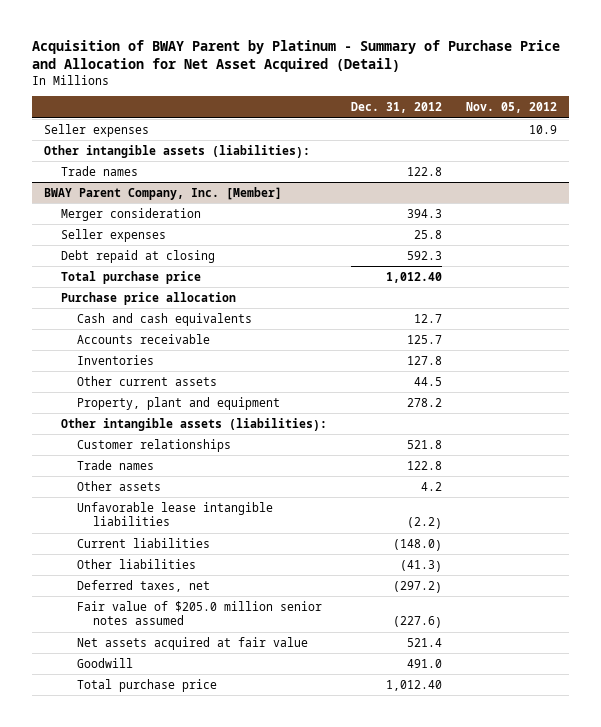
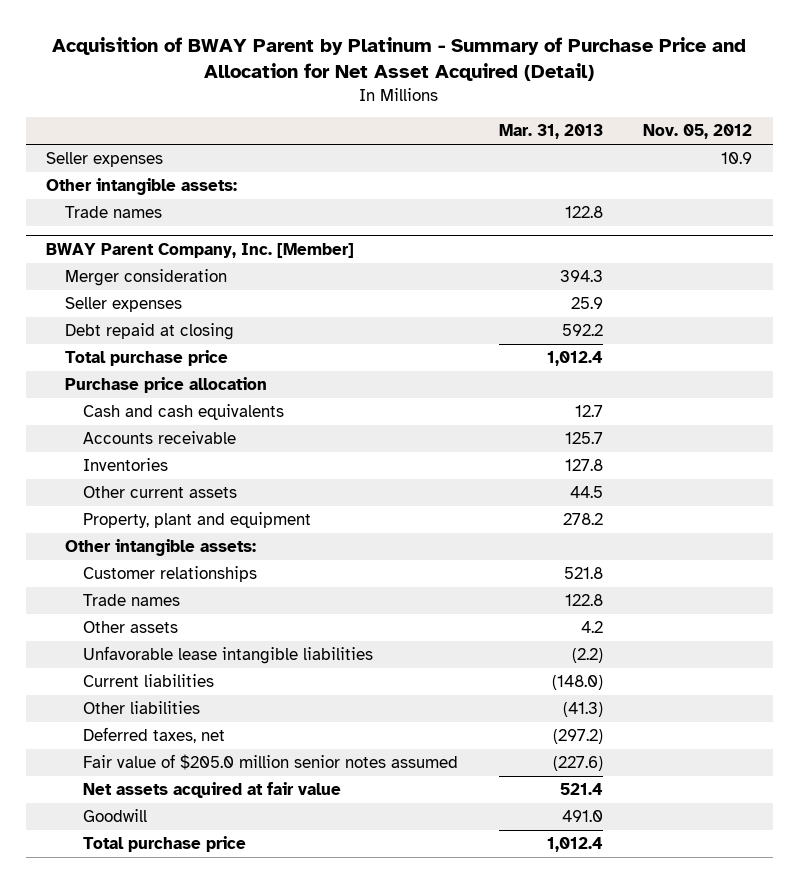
- | Dec. 31, 2012 | Nov. 05, 2012
+ | Mar. 31, 2013 | Nov. 05, 2012
- Other intangible assets (liabilities):
+ Other intangible assets:
@ BWAY Parent Company, Inc. [Member]
- Other intangible assets (liabilities):
+ Other intangible assets:

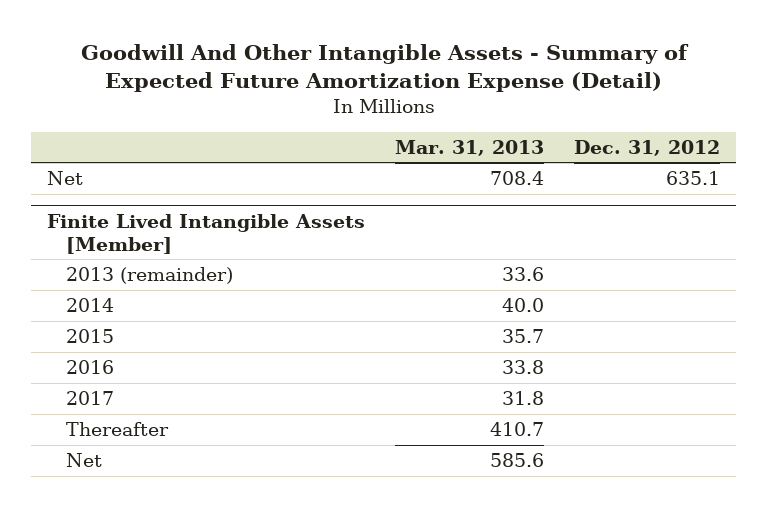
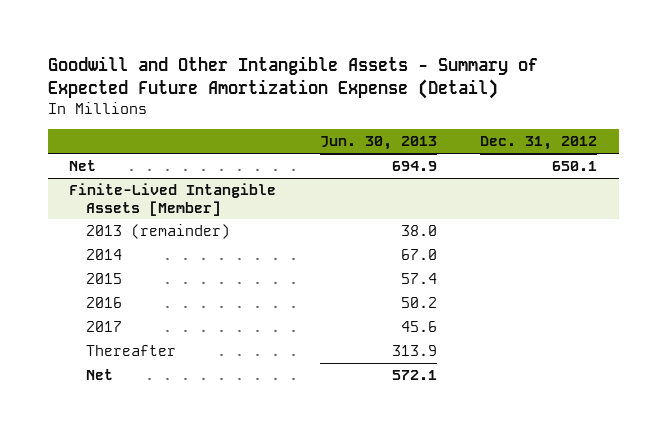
- Goodwill And Other Intangible Assets - Summary of Expected Future Amortization Expense (Detail)
+ Goodwill and Other Intangible Assets - Summary of Expected Future Amortization Expense (Detail)
- | Mar. 31, 2013 | Dec. 31, 2012
+ | Jun. 30, 2013 | Dec. 31, 2012
- Net | 708.4 | 635.1
- Finite Lived Intangible Assets [Member]
+ Net | 694.9 | 650.1
+ Finite-Lived Intangible Assets [Member]

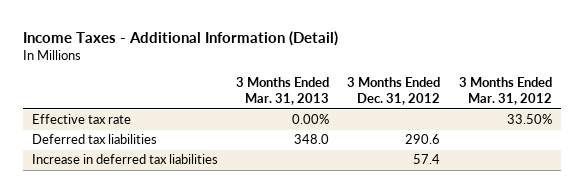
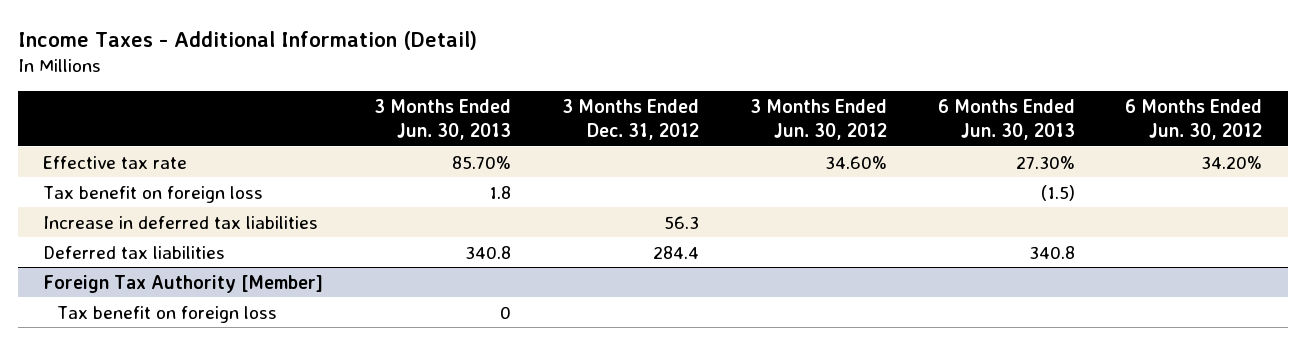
- | 3 Months Ended Mar. 31, 2013 | 3 Months Ended Dec. 31, 2012 | 3 Months Ended Mar. 31, 2012
+ | 3 Months Ended Jun. 30, 2013 | 3 Months Ended Dec. 31, 2012 | 3 Months Ended Jun. 30, 2012 | 6 Months Ended Jun. 30, 2013 | 6 Months Ended Jun. 30, 2012
- Deferred tax liabilities | 348.0 | 290.6 |
- Increase in deferred tax liabilities | | 57.4 |
+ Tax benefit on foreign loss | 1.8 | | | (1.5) |
+ Increase in deferred tax liabilities | | 56.3 | | |
+ Deferred tax liabilities | 340.8 | 284.4 | | 340.8 |
+ Foreign Tax Authority [Member]
+ Tax benefit on foreign loss | 0 | | | |

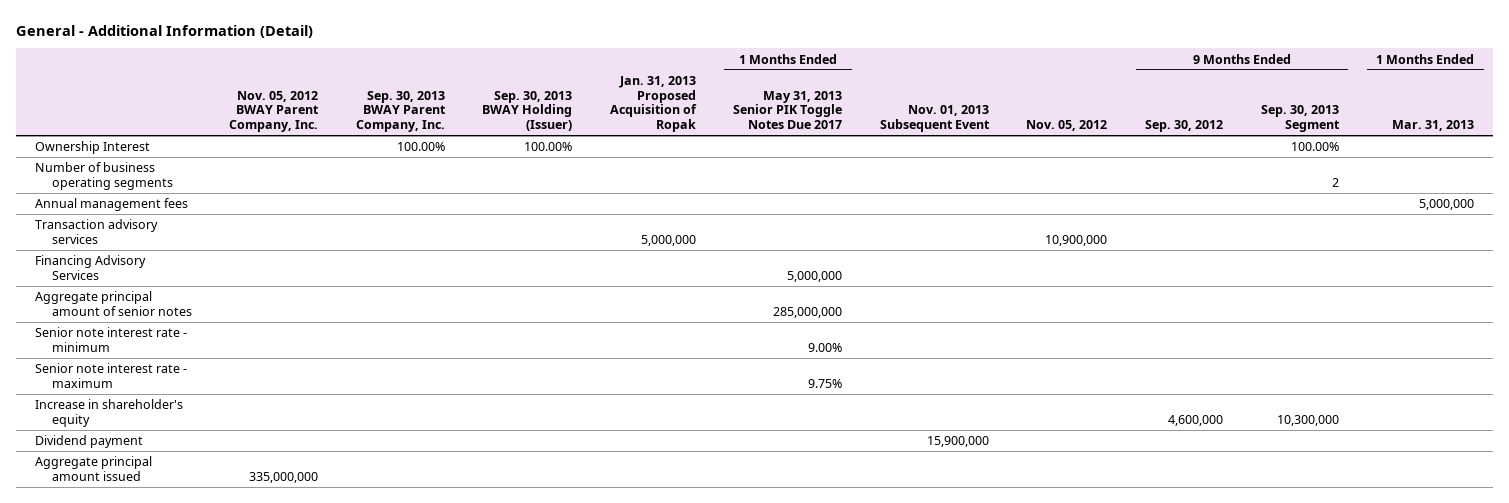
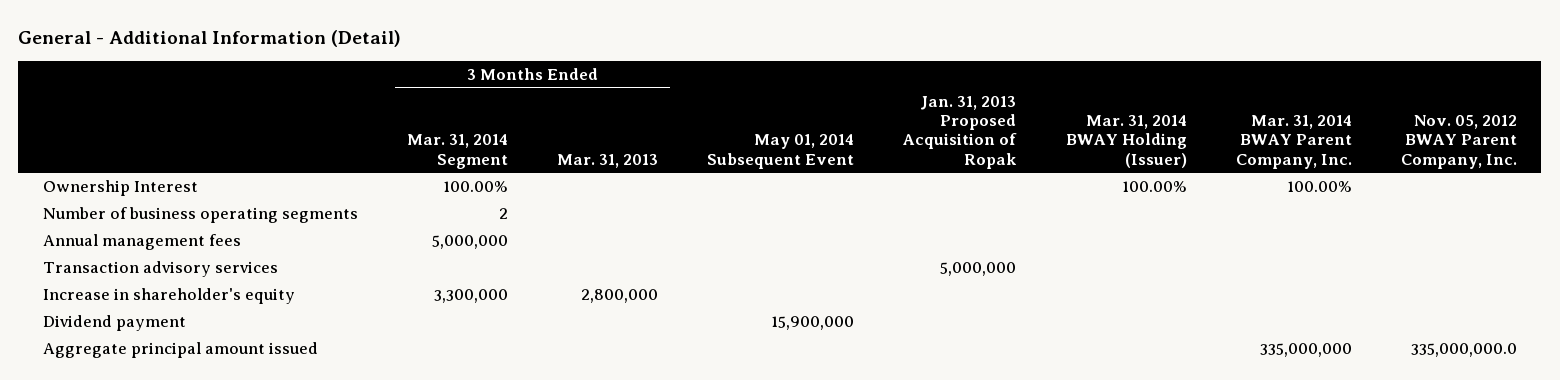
- | Nov. 05, 2012 BWAY Parent Company, Inc. | Sep. 30, 2013 BWAY Parent Company, Inc. | Sep. 30, 2013 BWAY Holding (Issuer) | Jan. 31, 2013 Proposed Acquisition of Ropak | 1 Months Ended May 31, 2013 Senior PIK Toggle Notes Due 2017 | Nov. 01, 2013 Subsequent Event | Nov. 05, 2012 | 9 Months Ended Sep. 30, 2012 | 9 Months Ended Sep. 30, 2013 Segment | 1 Months Ended Mar. 31, 2013
+ | 3 Months Ended Mar. 31, 2014 Segment | 3 Months Ended Mar. 31, 2013 | May 01, 2014 Subsequent Event | Jan. 31, 2013 Proposed Acquisition of Ropak | Mar. 31, 2014 BWAY Holding (Issuer) | Mar. 31, 2014 BWAY Parent Company, Inc. | Nov. 05, 2012 BWAY Parent Company, Inc.
- Financing Advisory Services | | | | | 5,000,000 | | | | |
- Aggregate principal amount of senior notes | | | | | 285,000,000 | | | | |
- Senior note interest rate - minimum | | | | | 9.00% | | | | |
- Senior note interest rate - maximum | | | | | 9.75% | | | | |
- Aggregate principal amount issued | 335,000,000 | | | | | | | | |
+ Aggregate principal amount issued | | | | | | 335,000,000 | 335,000,000.0

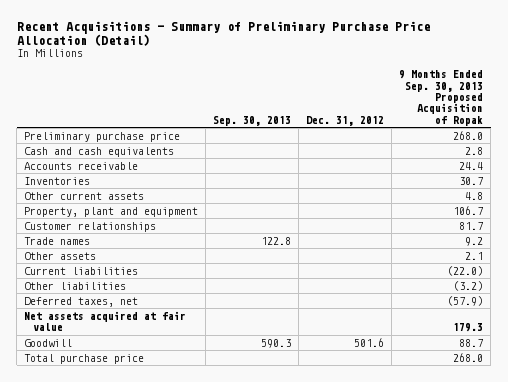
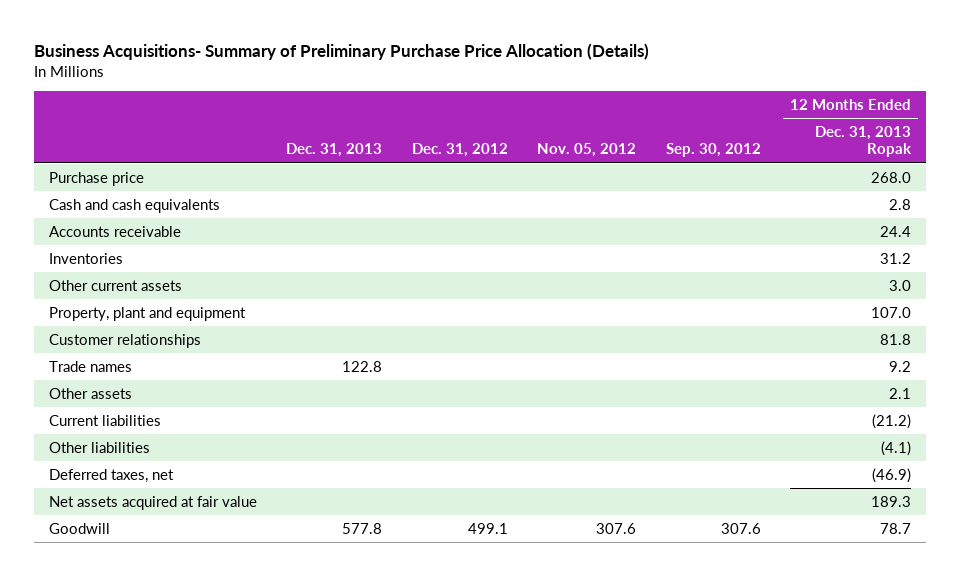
- Recent Acquisitions - Summary of Preliminary Purchase Price Allocation (Detail)
+ Business Acquisitions- Summary of Preliminary Purchase Price Allocation (Details)
- | Sep. 30, 2013 | Dec. 31, 2012 | 9 Months Ended Sep. 30, 2013 Proposed Acquisition of Ropak
+ | Dec. 31, 2013 | Dec. 31, 2012 | Nov. 05, 2012 | Sep. 30, 2012 | 12 Months Ended Dec. 31, 2013 Ropak
- Preliminary purchase price | | | 268.0
+ Purchase price | | | | | 268.0
- Goodwill | 590.3 | 501.6 | 88.7
- Total purchase price | | | 268.0
+ Goodwill | 577.8 | 499.1 | 307.6 | 307.6 | 78.7

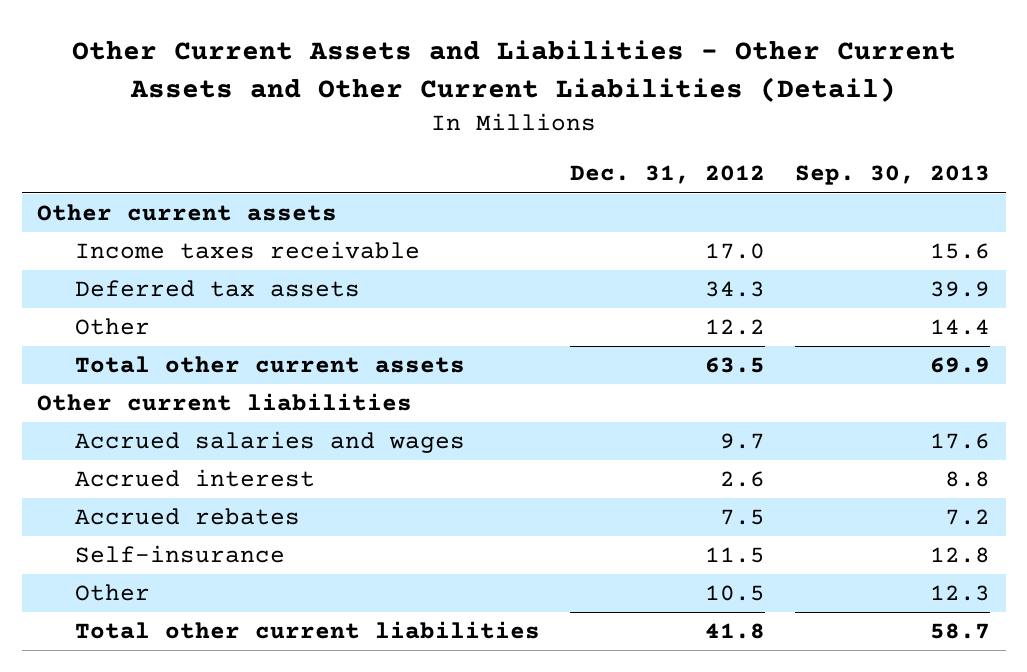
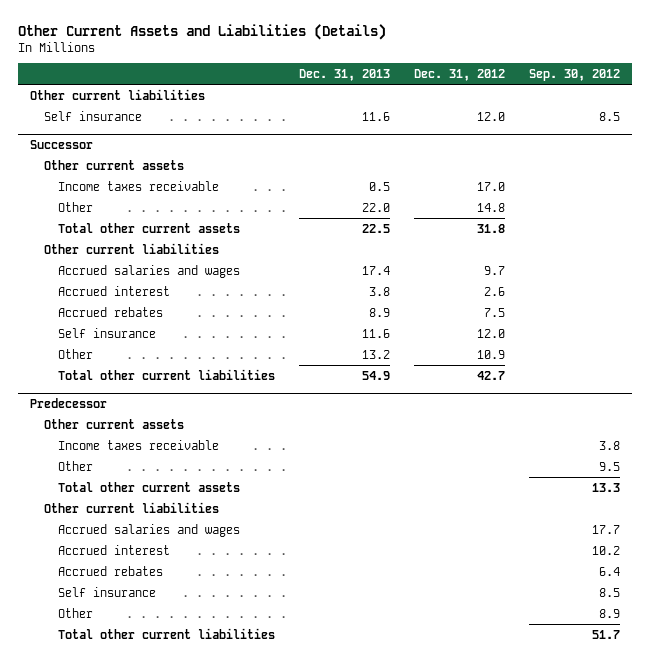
- Other Current Assets and Liabilities - Other Current Assets and Other Current Liabilities (Detail)
+ Other Current Assets and Liabilities (Details)
- | Dec. 31, 2012 | Sep. 30, 2013
+ | Dec. 31, 2013 | Dec. 31, 2012 | Sep. 30, 2012
- Other current assets
- Income taxes receivable | 17.0 | 15.6
- Deferred tax assets | 34.3 | 39.9
- Other | 12.2 | 14.4
- Total other current assets | 63.5 | 69.9
- Accrued salaries and wages | 9.7 | 17.6
- Accrued interest | 2.6 | 8.8
- Accrued rebates | 7.5 | 7.2
- Self-insurance | 11.5 | 12.8
- Other | 10.5 | 12.3
- Total other current liabilities | 41.8 | 58.7
+ Self insurance | 11.6 | 12.0 | 8.5
+ Successor
+ Other current assets
+ Income taxes receivable | 0.5 | 17.0 |
+ Other | 22.0 | 14.8 |
+ Total other current assets | 22.5 | 31.8 |
+ Other current liabilities
+ Accrued salaries and wages | 17.4 | 9.7 |
+ Accrued interest | 3.8 | 2.6 |
+ Accrued rebates | 8.9 | 7.5 |
+ Self insurance | 11.6 | 12.0 |
+ Other | 13.2 | 10.9 |
+ Total other current liabilities | 54.9 | 42.7 |
+ Predecessor
+ Other current assets
+ Income taxes receivable | | | 3.8
+ Other | | | 9.5
+ Total other current assets | | | 13.3
+ Other current liabilities
+ Accrued salaries and wages | | | 17.7
+ Accrued interest | | | 10.2
+ Accrued rebates | | | 6.4
+ Self insurance | | | 8.5
+ Other | | | 8.9
+ Total other current liabilities | | | 51.7

